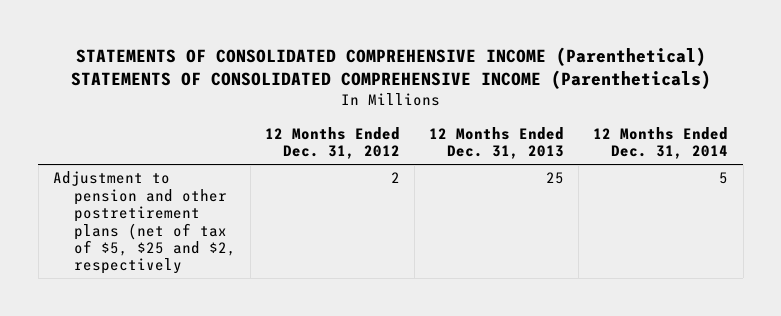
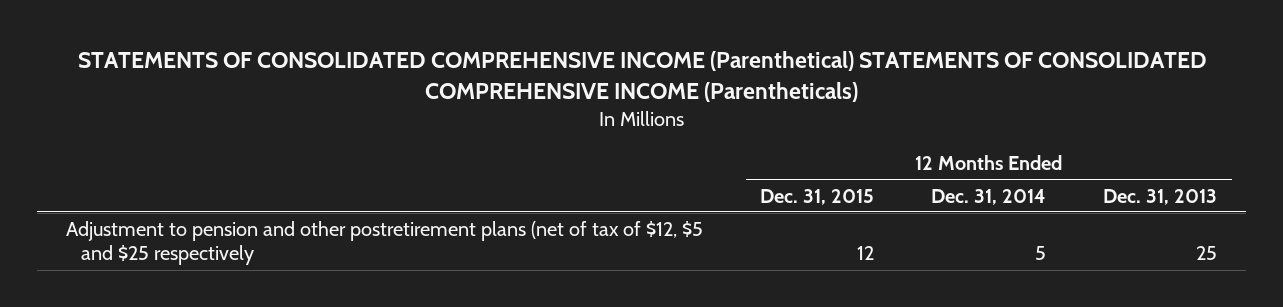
- | 12 Months Ended Dec. 31, 2012 | 12 Months Ended Dec. 31, 2013 | 12 Months Ended Dec. 31, 2014
+ | 12 Months Ended Dec. 31, 2015 | 12 Months Ended Dec. 31, 2014 | 12 Months Ended Dec. 31, 2013
- Adjustment to pension and other postretirement plans (net of tax of $5, $25 and $2, respectively | 2 | 25 | 5
+ Adjustment to pension and other postretirement plans (net of tax of $12, $5 and $25 respectively | 12 | 5 | 25

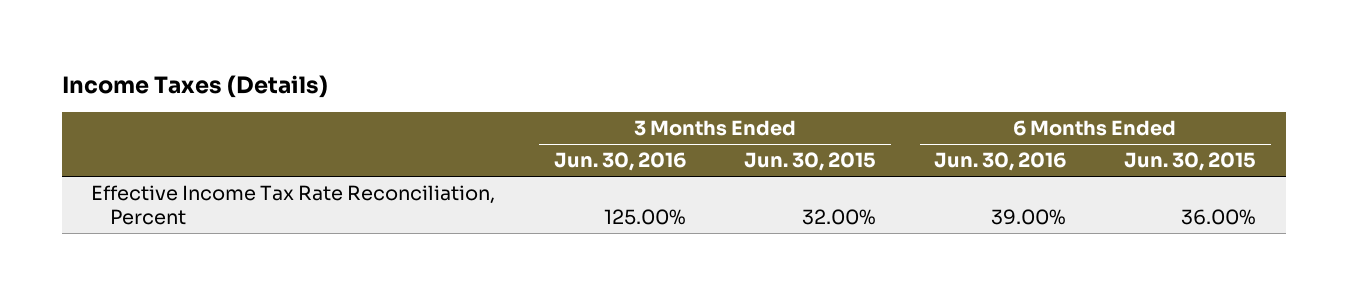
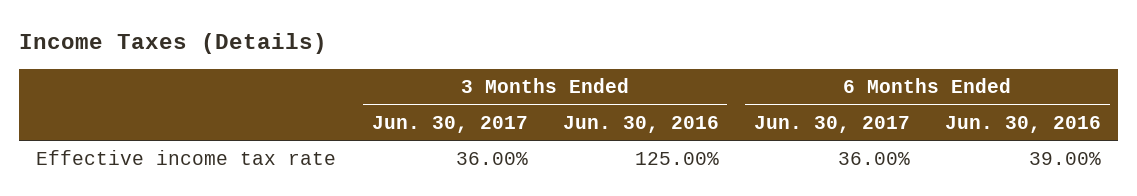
- | 3 Months Ended Jun. 30, 2016 | 3 Months Ended Jun. 30, 2015 | 6 Months Ended Jun. 30, 2016 | 6 Months Ended Jun. 30, 2015
+ | 3 Months Ended Jun. 30, 2017 | 3 Months Ended Jun. 30, 2016 | 6 Months Ended Jun. 30, 2017 | 6 Months Ended Jun. 30, 2016
- Effective Income Tax Rate Reconciliation, Percent | 125.00% | 32.00% | 39.00% | 36.00%
+ Effective income tax rate | 36.00% | 125.00% | 36.00% | 39.00%

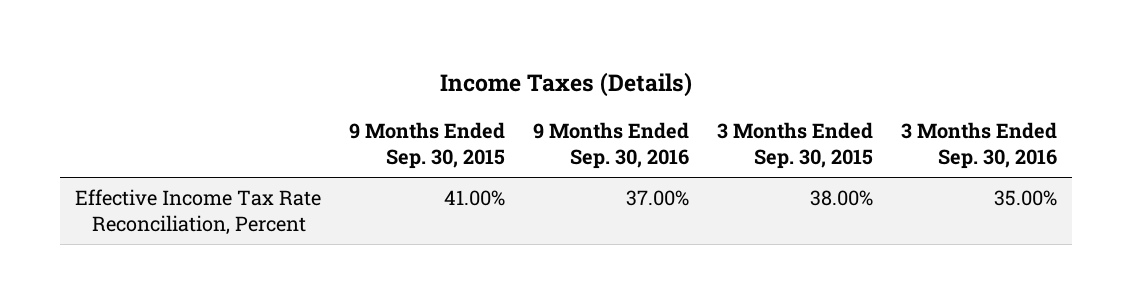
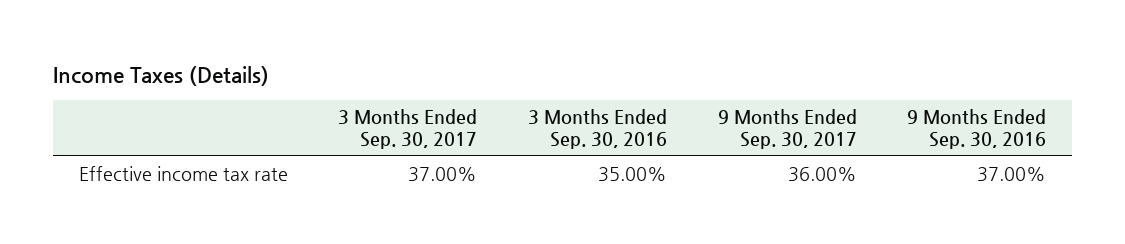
- | 9 Months Ended Sep. 30, 2015 | 9 Months Ended Sep. 30, 2016 | 3 Months Ended Sep. 30, 2015 | 3 Months Ended Sep. 30, 2016
+ | 3 Months Ended Sep. 30, 2017 | 3 Months Ended Sep. 30, 2016 | 9 Months Ended Sep. 30, 2017 | 9 Months Ended Sep. 30, 2016
- Effective Income Tax Rate Reconciliation, Percent | 41.00% | 37.00% | 38.00% | 35.00%
+ Effective income tax rate | 37.00% | 35.00% | 36.00% | 37.00%

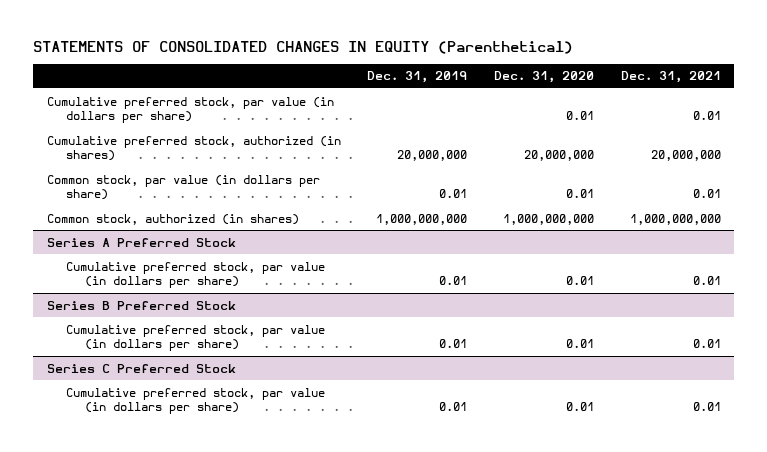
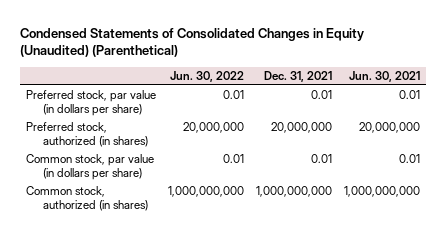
- STATEMENTS OF CONSOLIDATED CHANGES IN EQUITY (Parenthetical)
+ Condensed Statements of Consolidated Changes in Equity (Unaudited) (Parenthetical)
- | Dec. 31, 2019 | Dec. 31, 2020 | Dec. 31, 2021
+ | Jun. 30, 2022 | Dec. 31, 2021 | Jun. 30, 2021
- Cumulative preferred stock, par value (in dollars per share) | | 0.01 | 0.01
- Cumulative preferred stock, authorized (in shares) | 20,000,000 | 20,000,000 | 20,000,000
+ Preferred stock, par value (in dollars per share) | 0.01 | 0.01 | 0.01
+ Preferred stock, authorized (in shares) | 20,000,000 | 20,000,000 | 20,000,000
- Series A Preferred Stock
- Cumulative preferred stock, par value (in dollars per share) | 0.01 | 0.01 | 0.01
- Series B Preferred Stock
- Cumulative preferred stock, par value (in dollars per share) | 0.01 | 0.01 | 0.01
- Series C Preferred Stock
- Cumulative preferred stock, par value (in dollars per share) | 0.01 | 0.01 | 0.01

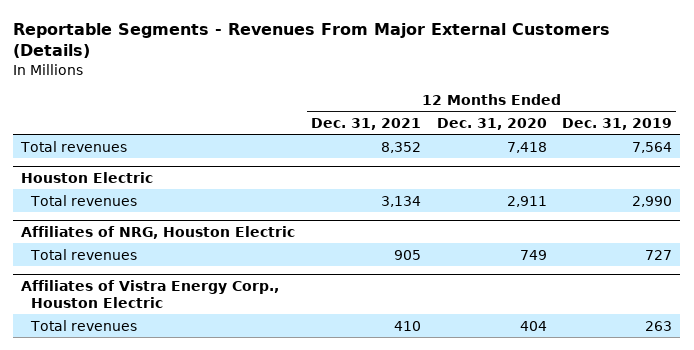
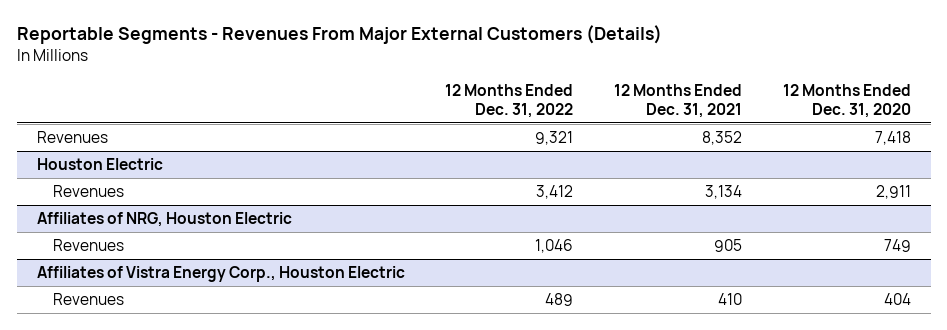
- | 12 Months Ended Dec. 31, 2021 | 12 Months Ended Dec. 31, 2020 | 12 Months Ended Dec. 31, 2019
+ | 12 Months Ended Dec. 31, 2022 | 12 Months Ended Dec. 31, 2021 | 12 Months Ended Dec. 31, 2020
- Total revenues | 8,352 | 7,418 | 7,564
+ Revenues | 9,321 | 8,352 | 7,418
@ Houston Electric
- Total revenues | 3,134 | 2,911 | 2,990
+ Revenues | 3,412 | 3,134 | 2,911
@ Affiliates of NRG, Houston Electric
- Total revenues | 905 | 749 | 727
+ Revenues | 1,046 | 905 | 749
@ Affiliates of Vistra Energy Corp., Houston Electric
- Total revenues | 410 | 404 | 263
+ Revenues | 489 | 410 | 404

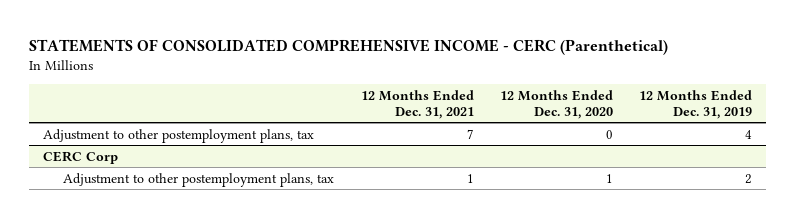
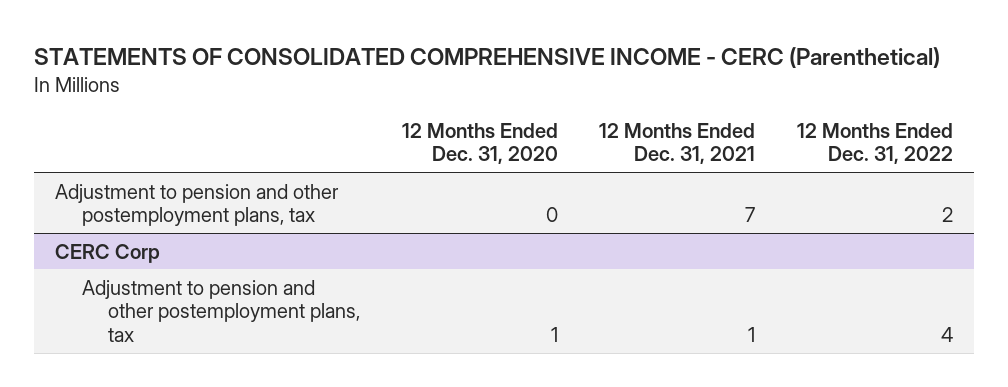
- | 12 Months Ended Dec. 31, 2021 | 12 Months Ended Dec. 31, 2020 | 12 Months Ended Dec. 31, 2019
+ | 12 Months Ended Dec. 31, 2020 | 12 Months Ended Dec. 31, 2021 | 12 Months Ended Dec. 31, 2022
- Adjustment to other postemployment plans, tax | 7 | 0 | 4
+ Adjustment to pension and other postemployment plans, tax | 0 | 7 | 2
@ CERC Corp
- Adjustment to other postemployment plans, tax | 1 | 1 | 2
+ Adjustment to pension and other postemployment plans, tax | 1 | 1 | 4

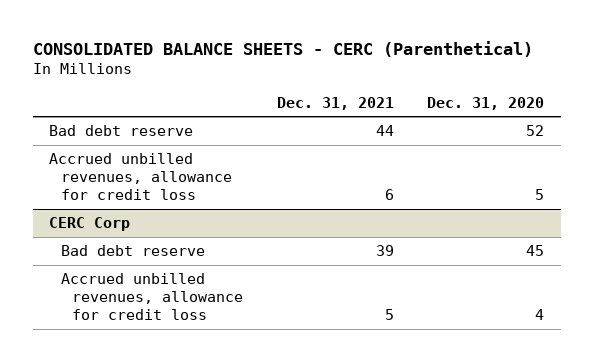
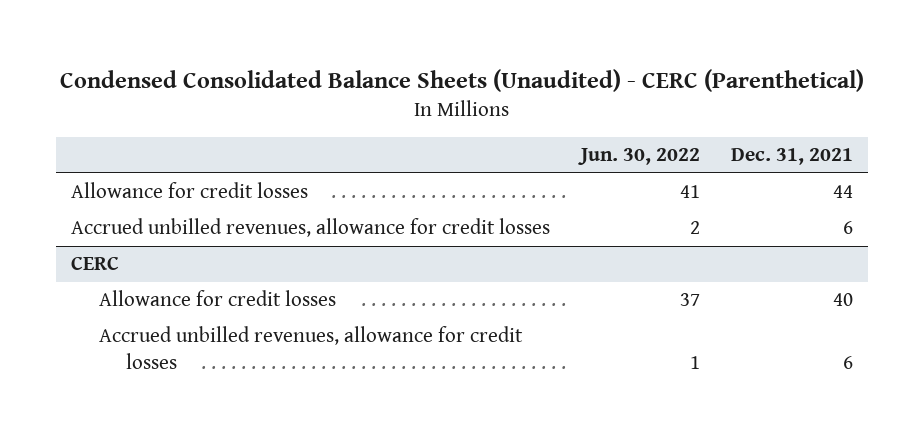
- CONSOLIDATED BALANCE SHEETS - CERC (Parenthetical)
+ Condensed Consolidated Balance Sheets (Unaudited) - CERC (Parenthetical)
- | Dec. 31, 2021 | Dec. 31, 2020
+ | Jun. 30, 2022 | Dec. 31, 2021
- Bad debt reserve | 44 | 52
- Accrued unbilled revenues, allowance for credit loss | 6 | 5
- CERC Corp
- Bad debt reserve | 39 | 45
- Accrued unbilled revenues, allowance for credit loss | 5 | 4
+ Allowance for credit losses | 41 | 44
+ Accrued unbilled revenues, allowance for credit losses | 2 | 6
+ CERC
+ Allowance for credit losses | 37 | 40
+ Accrued unbilled revenues, allowance for credit losses | 1 | 6

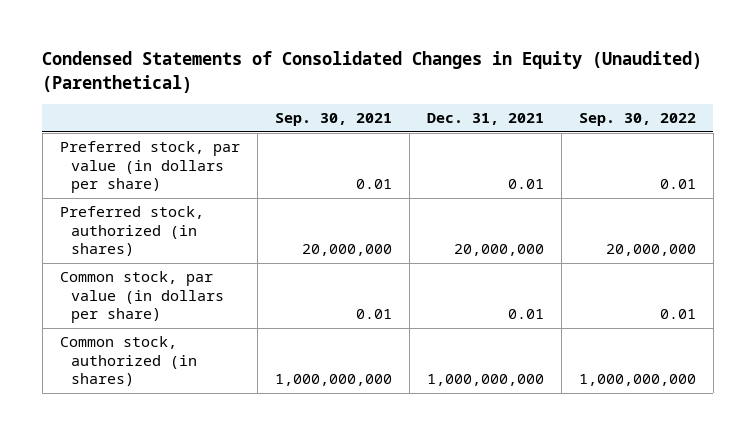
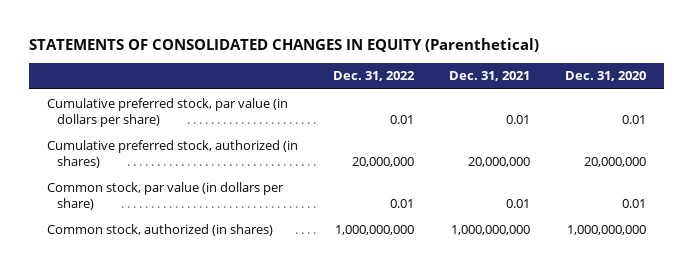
- Condensed Statements of Consolidated Changes in Equity (Unaudited) (Parenthetical)
+ STATEMENTS OF CONSOLIDATED CHANGES IN EQUITY (Parenthetical)
- | Sep. 30, 2021 | Dec. 31, 2021 | Sep. 30, 2022
+ | Dec. 31, 2022 | Dec. 31, 2021 | Dec. 31, 2020
- Preferred stock, par value (in dollars per share) | 0.01 | 0.01 | 0.01
- Preferred stock, authorized (in shares) | 20,000,000 | 20,000,000 | 20,000,000
+ Cumulative preferred stock, par value (in dollars per share) | 0.01 | 0.01 | 0.01
+ Cumulative preferred stock, authorized (in shares) | 20,000,000 | 20,000,000 | 20,000,000

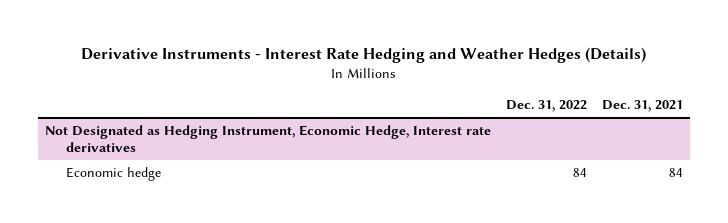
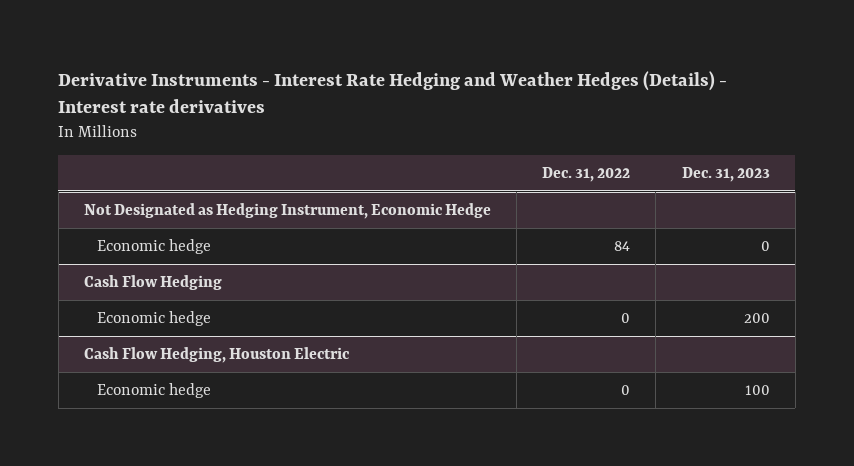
- Derivative Instruments - Interest Rate Hedging and Weather Hedges (Details)
+ Derivative Instruments - Interest Rate Hedging and Weather Hedges (Details) - Interest rate derivatives
- | Dec. 31, 2022 | Dec. 31, 2021
+ | Dec. 31, 2022 | Dec. 31, 2023
- Not Designated as Hedging Instrument, Economic Hedge, Interest rate derivatives
+ Not Designated as Hedging Instrument, Economic Hedge
+ Cash Flow Hedging
+ Economic hedge | 0 | 200
+ Cash Flow Hedging, Houston Electric
+ Economic hedge | 0 | 100

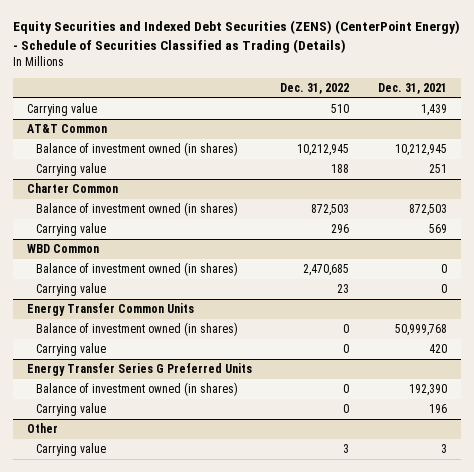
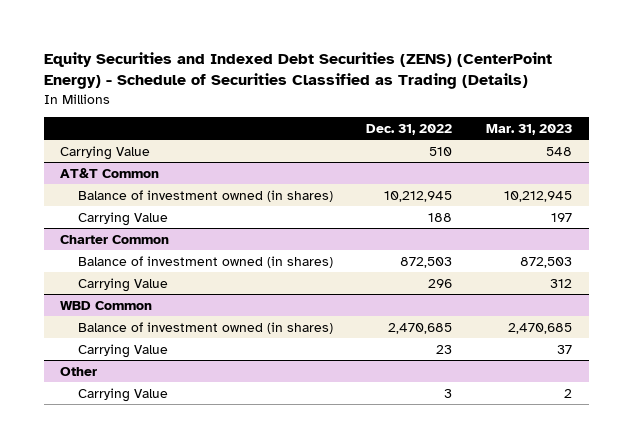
- | Dec. 31, 2022 | Dec. 31, 2021
+ | Dec. 31, 2022 | Mar. 31, 2023
- Carrying value | 510 | 1,439
+ Carrying Value | 510 | 548
@ AT&T Common
- Carrying value | 188 | 251
+ Carrying Value | 188 | 197
@ Charter Common
- Carrying value | 296 | 569
+ Carrying Value | 296 | 312
@ WBD Common
- Carrying value | 23 | 0
- Energy Transfer Common Units
- Balance of investment owned (in shares) | 0 | 50,999,768
- Carrying value | 0 | 420
- Energy Transfer Series G Preferred Units
- Balance of investment owned (in shares) | 0 | 192,390
- Carrying value | 0 | 196
@ WBD Common
+ Carrying Value | 23 | 37
@ Other
- Carrying value | 3 | 3
+ Carrying Value | 3 | 2

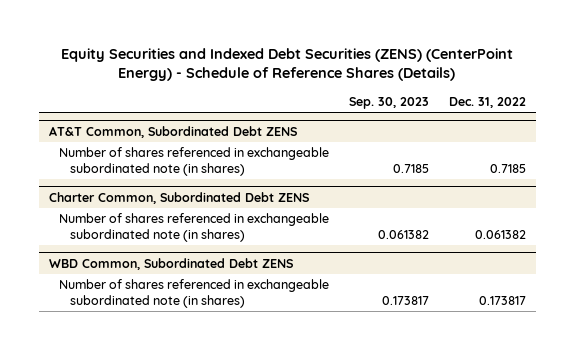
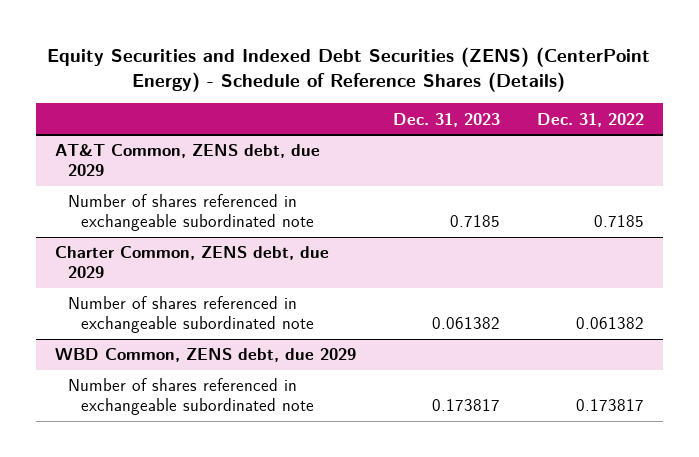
- | Sep. 30, 2023 | Dec. 31, 2022
+ | Dec. 31, 2023 | Dec. 31, 2022
- AT&T Common, Subordinated Debt ZENS
- Number of shares referenced in exchangeable subordinated note (in shares) | 0.7185 | 0.7185
- Charter Common, Subordinated Debt ZENS
- Number of shares referenced in exchangeable subordinated note (in shares) | 0.061382 | 0.061382
- WBD Common, Subordinated Debt ZENS
- Number of shares referenced in exchangeable subordinated note (in shares) | 0.173817 | 0.173817
+ AT&T Common, ZENS debt, due 2029
+ Number of shares referenced in exchangeable subordinated note | 0.7185 | 0.7185
+ Charter Common, ZENS debt, due 2029
+ Number of shares referenced in exchangeable subordinated note | 0.061382 | 0.061382
+ WBD Common, ZENS debt, due 2029
+ Number of shares referenced in exchangeable subordinated note | 0.173817 | 0.173817

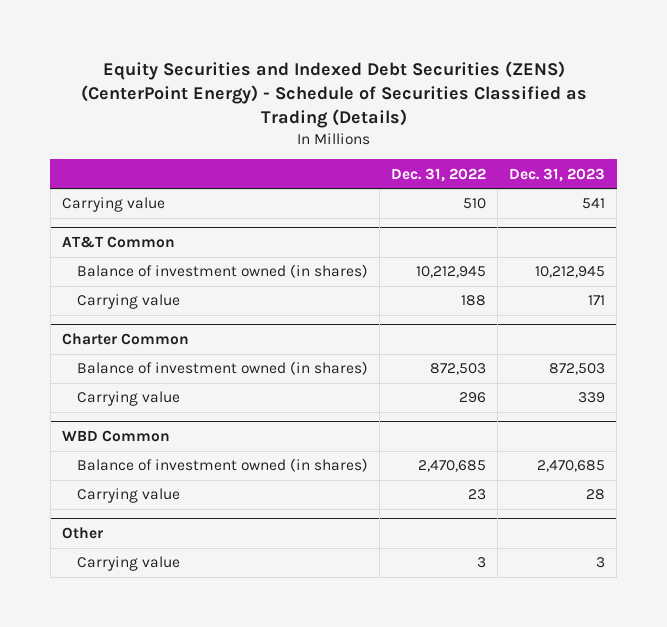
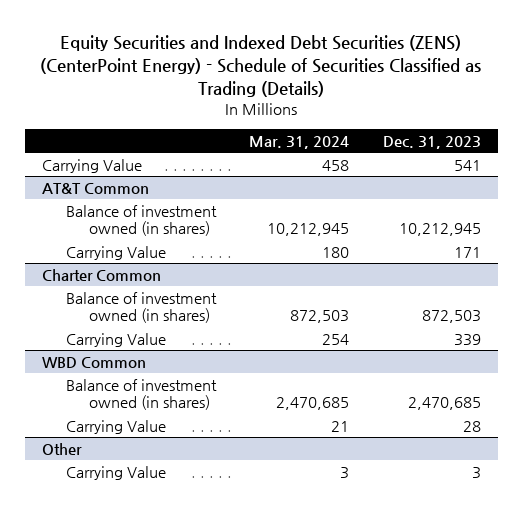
- | Dec. 31, 2022 | Dec. 31, 2023
+ | Mar. 31, 2024 | Dec. 31, 2023
- Carrying value | 510 | 541
+ Carrying Value | 458 | 541
@ AT&T Common
- Carrying value | 188 | 171
+ Carrying Value | 180 | 171
@ Charter Common
- Carrying value | 296 | 339
+ Carrying Value | 254 | 339
@ WBD Common
- Carrying value | 23 | 28
+ Carrying Value | 21 | 28
@ Other
- Carrying value | 3 | 3
+ Carrying Value | 3 | 3

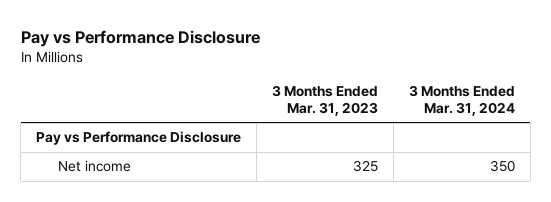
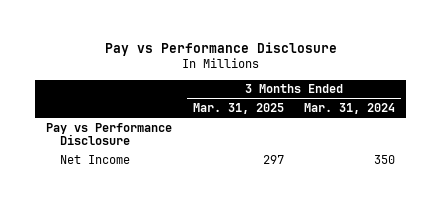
- | 3 Months Ended Mar. 31, 2023 | 3 Months Ended Mar. 31, 2024
+ | 3 Months Ended Mar. 31, 2025 | 3 Months Ended Mar. 31, 2024
- Net income | 325 | 350
+ Net Income | 297 | 350

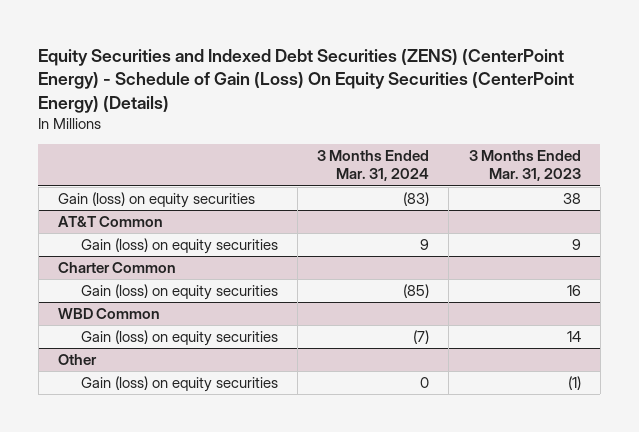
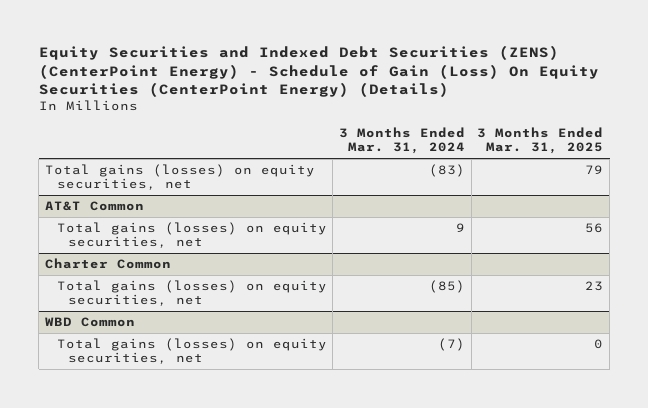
- | 3 Months Ended Mar. 31, 2024 | 3 Months Ended Mar. 31, 2023
+ | 3 Months Ended Mar. 31, 2024 | 3 Months Ended Mar. 31, 2025
- Gain (loss) on equity securities | (83) | 38
+ Total gains (losses) on equity securities, net | (83) | 79
@ AT&T Common
- Gain (loss) on equity securities | 9 | 9
+ Total gains (losses) on equity securities, net | 9 | 56
@ Charter Common
- Gain (loss) on equity securities | (85) | 16
+ Total gains (losses) on equity securities, net | (85) | 23
@ WBD Common
- Gain (loss) on equity securities | (7) | 14
- Other
- Gain (loss) on equity securities | 0 | (1)
@ WBD Common
+ Total gains (losses) on equity securities, net | (7) | 0

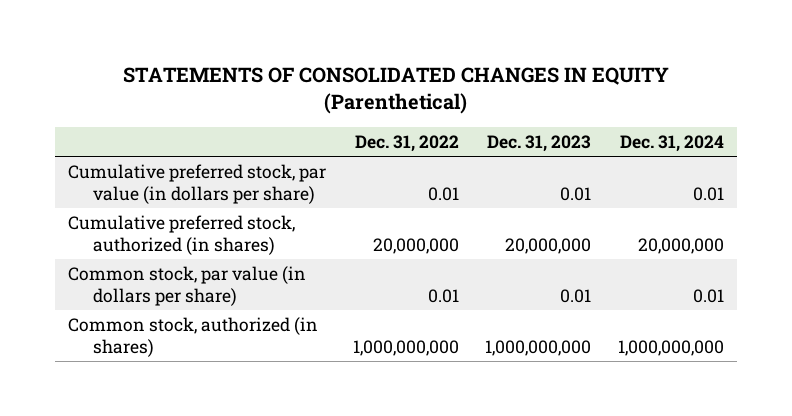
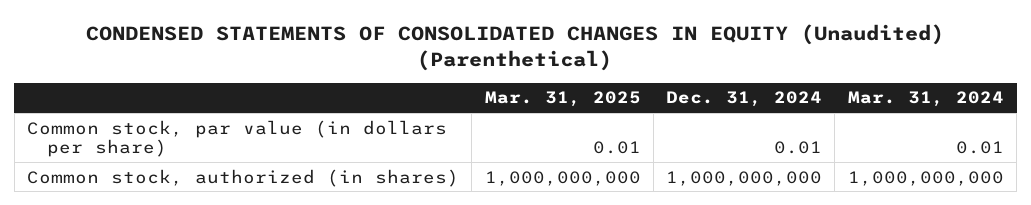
- STATEMENTS OF CONSOLIDATED CHANGES IN EQUITY (Parenthetical)
+ CONDENSED STATEMENTS OF CONSOLIDATED CHANGES IN EQUITY (Unaudited) (Parenthetical)
- | Dec. 31, 2022 | Dec. 31, 2023 | Dec. 31, 2024
+ | Mar. 31, 2025 | Dec. 31, 2024 | Mar. 31, 2024
- Cumulative preferred stock, par value (in dollars per share) | 0.01 | 0.01 | 0.01
- Cumulative preferred stock, authorized (in shares) | 20,000,000 | 20,000,000 | 20,000,000

